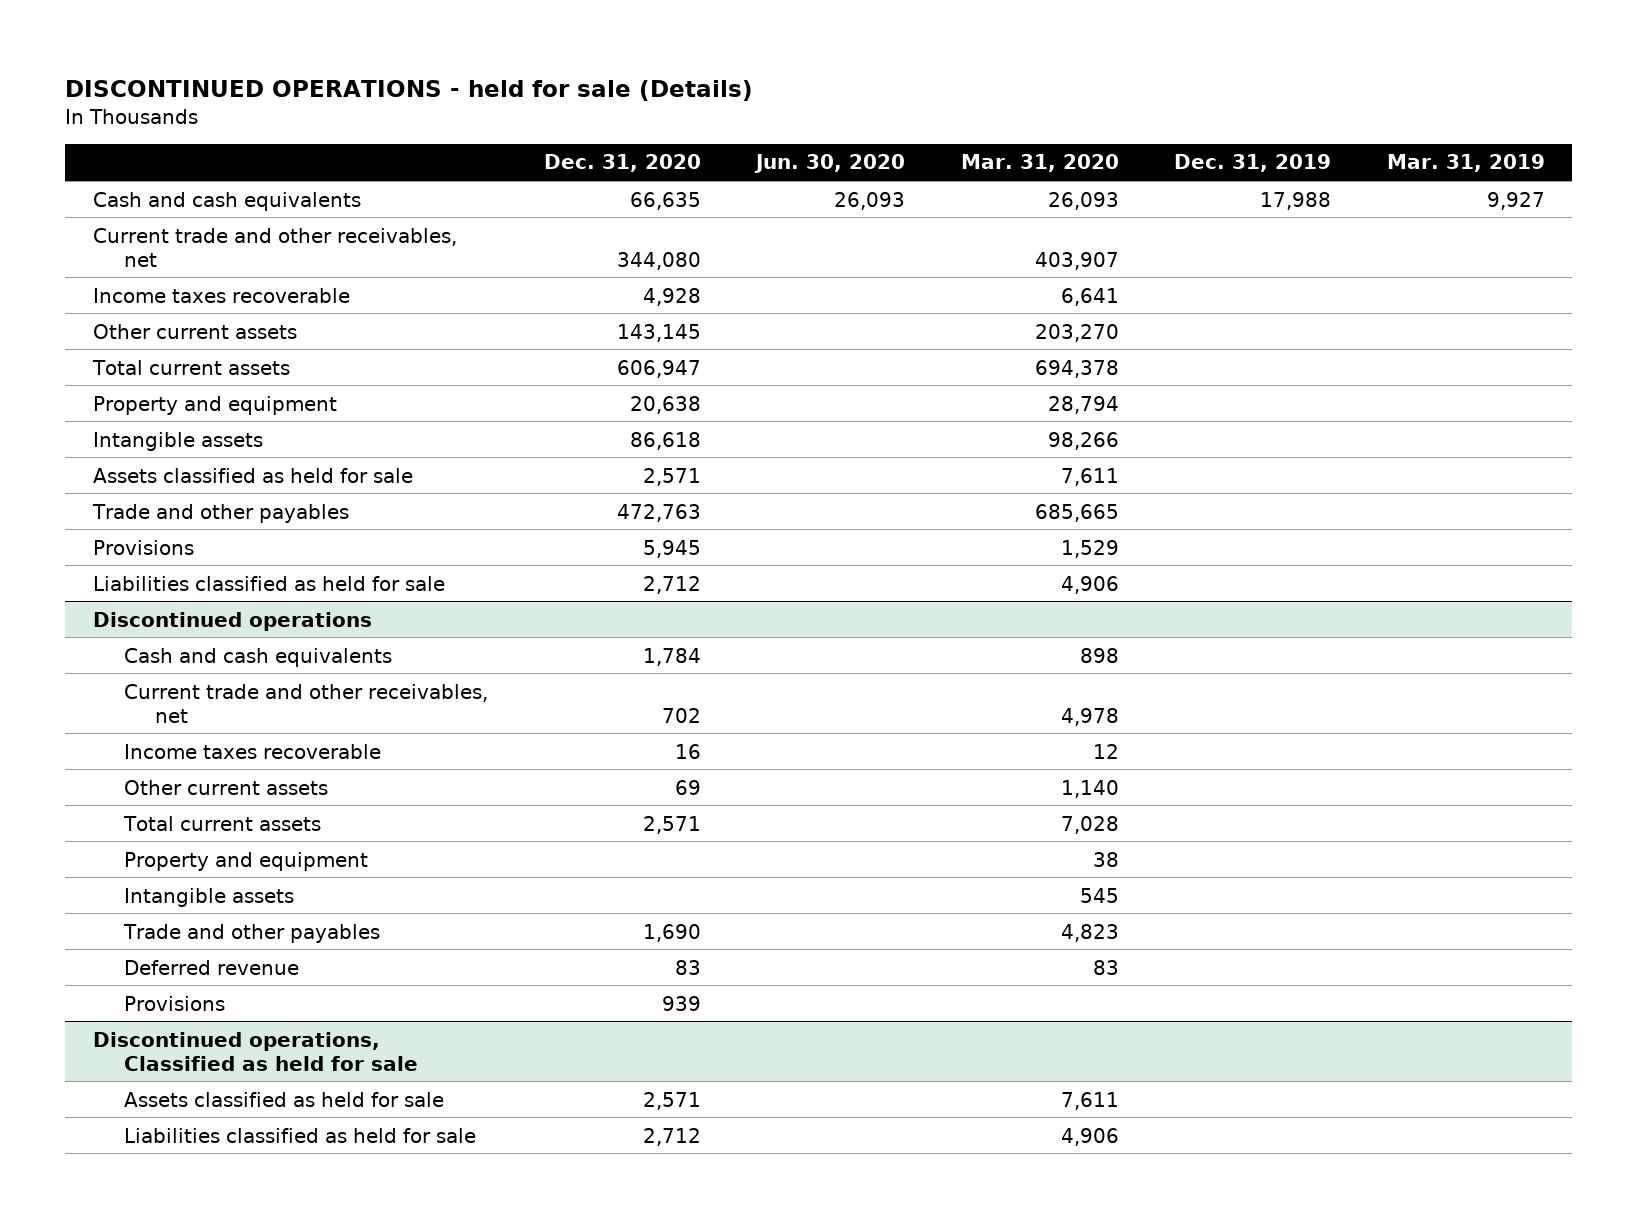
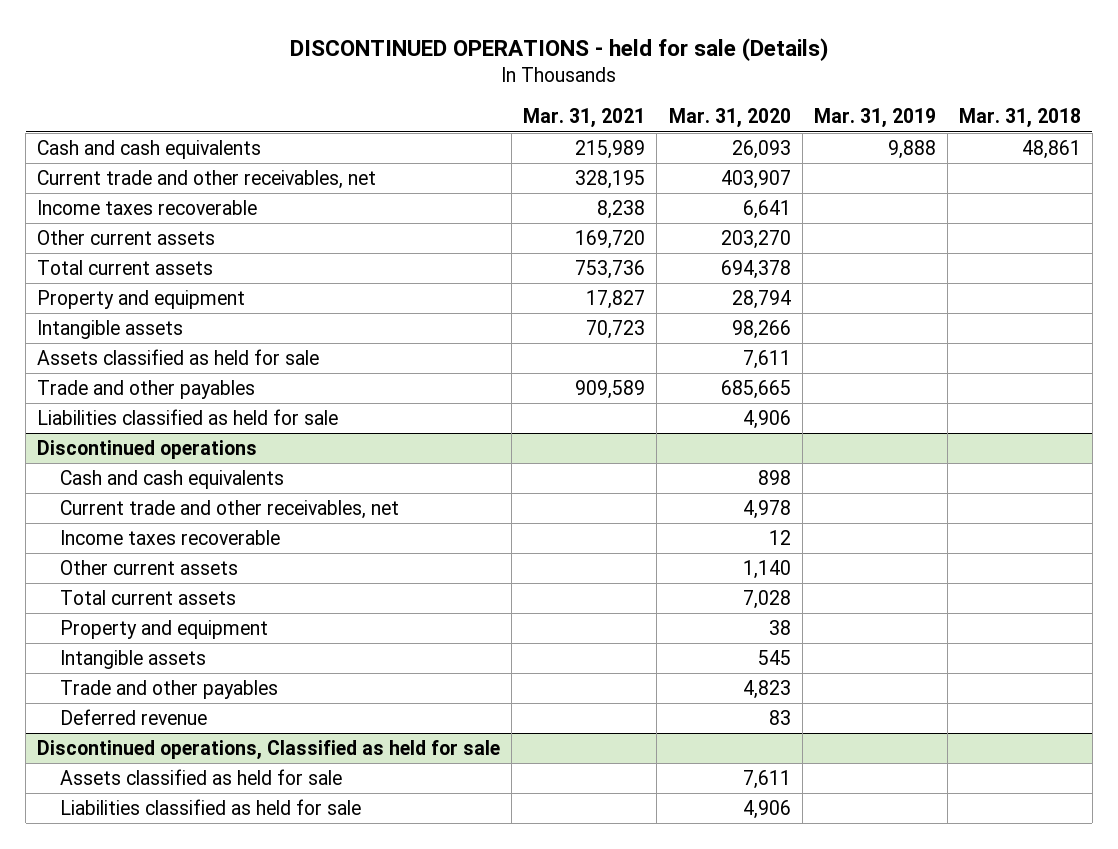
- | Dec. 31, 2020 | Jun. 30, 2020 | Mar. 31, 2020 | Dec. 31, 2019 | Mar. 31, 2019
+ | Mar. 31, 2021 | Mar. 31, 2020 | Mar. 31, 2019 | Mar. 31, 2018
- Cash and cash equivalents | 66,635 | 26,093 | 26,093 | 17,988 | 9,927
+ Cash and cash equivalents | 215,989 | 26,093 | 9,888 | 48,861
- Provisions | 5,945 | | 1,529 | |
@ Discontinued operations
- Provisions | 939 | | | |

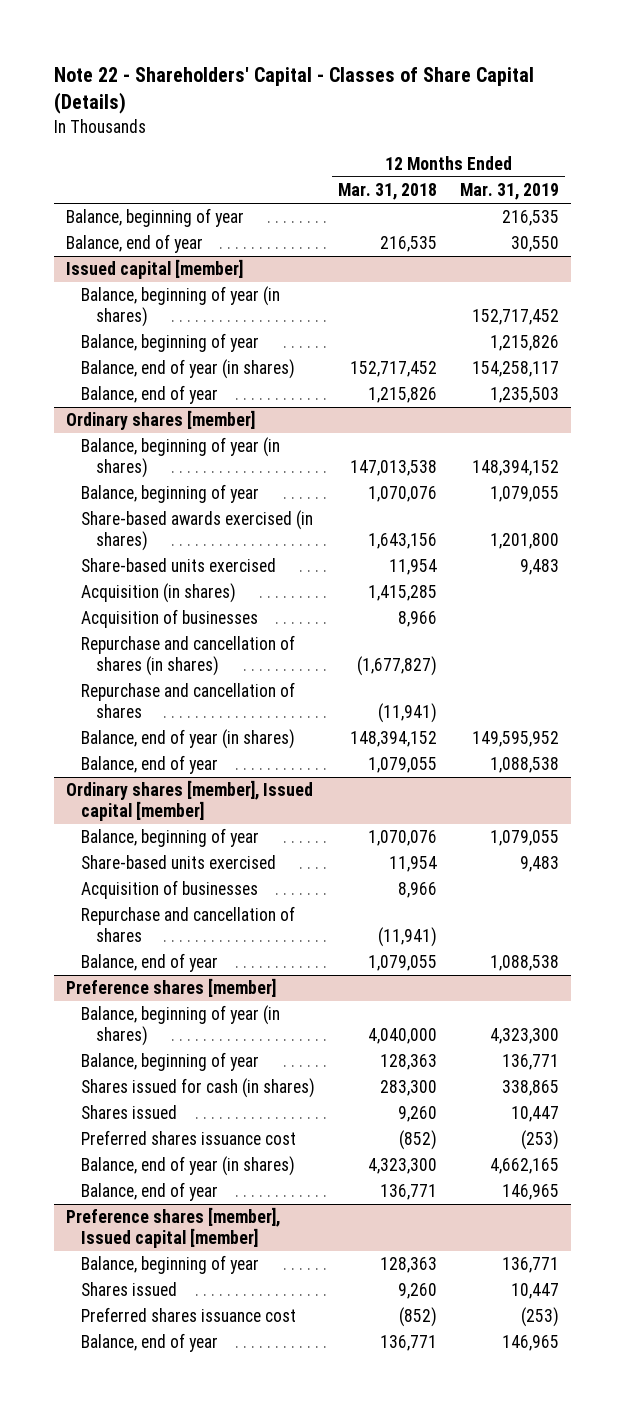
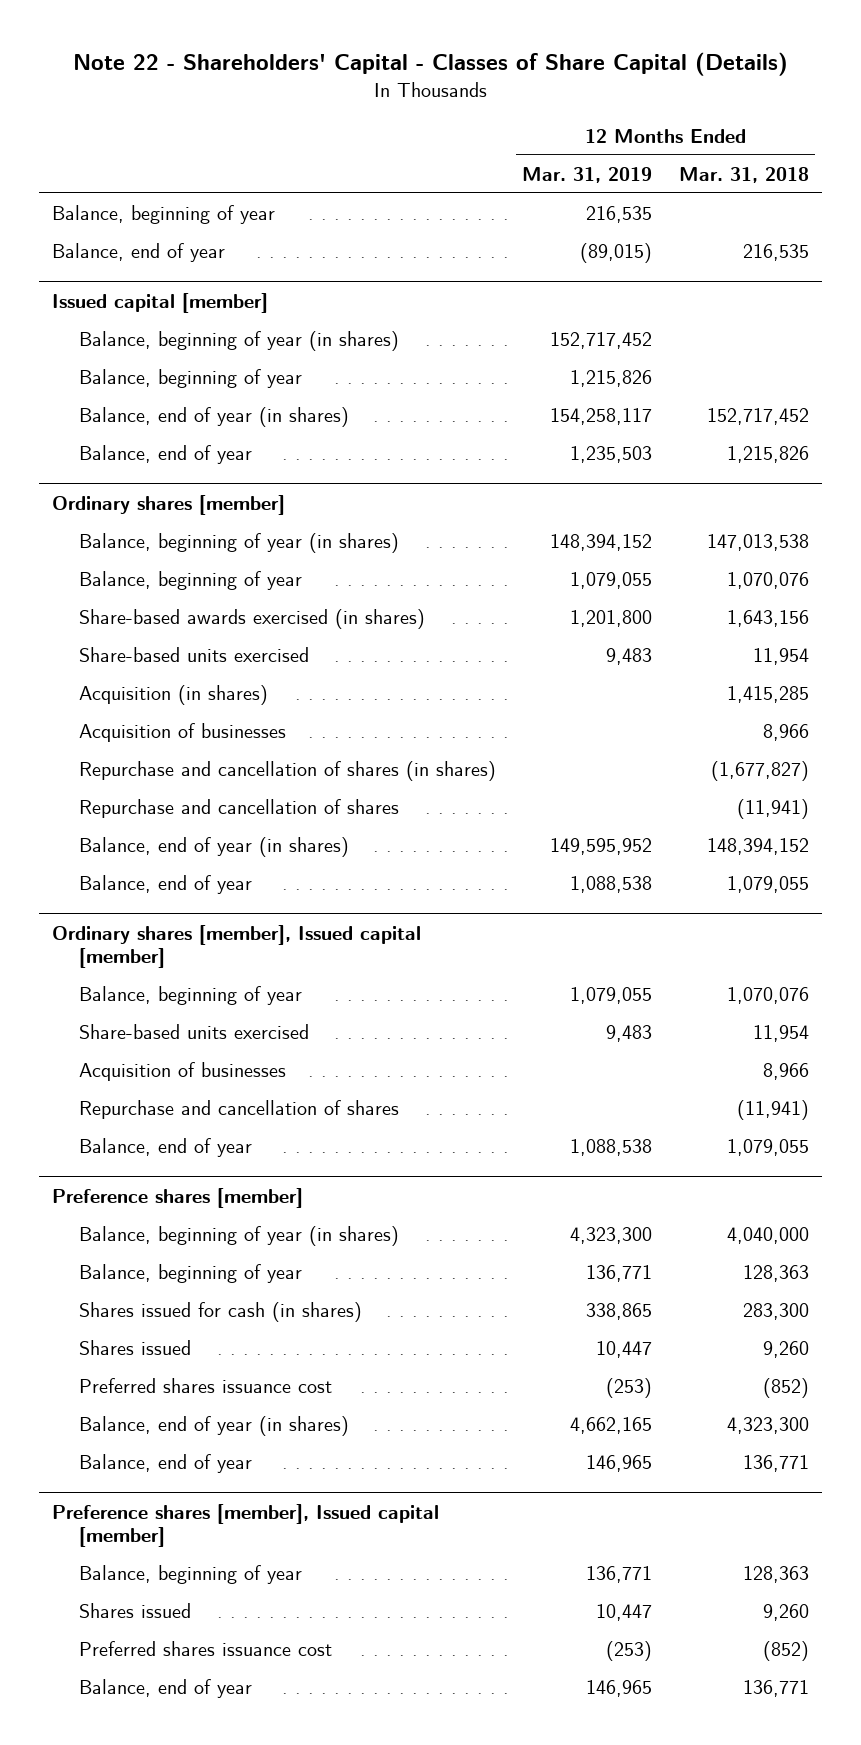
- | 12 Months Ended Mar. 31, 2018 | 12 Months Ended Mar. 31, 2019
+ | 12 Months Ended Mar. 31, 2019 | 12 Months Ended Mar. 31, 2018
- Balance, end of year | 216,535 | 30,550
+ Balance, end of year | (89,015) | 216,535

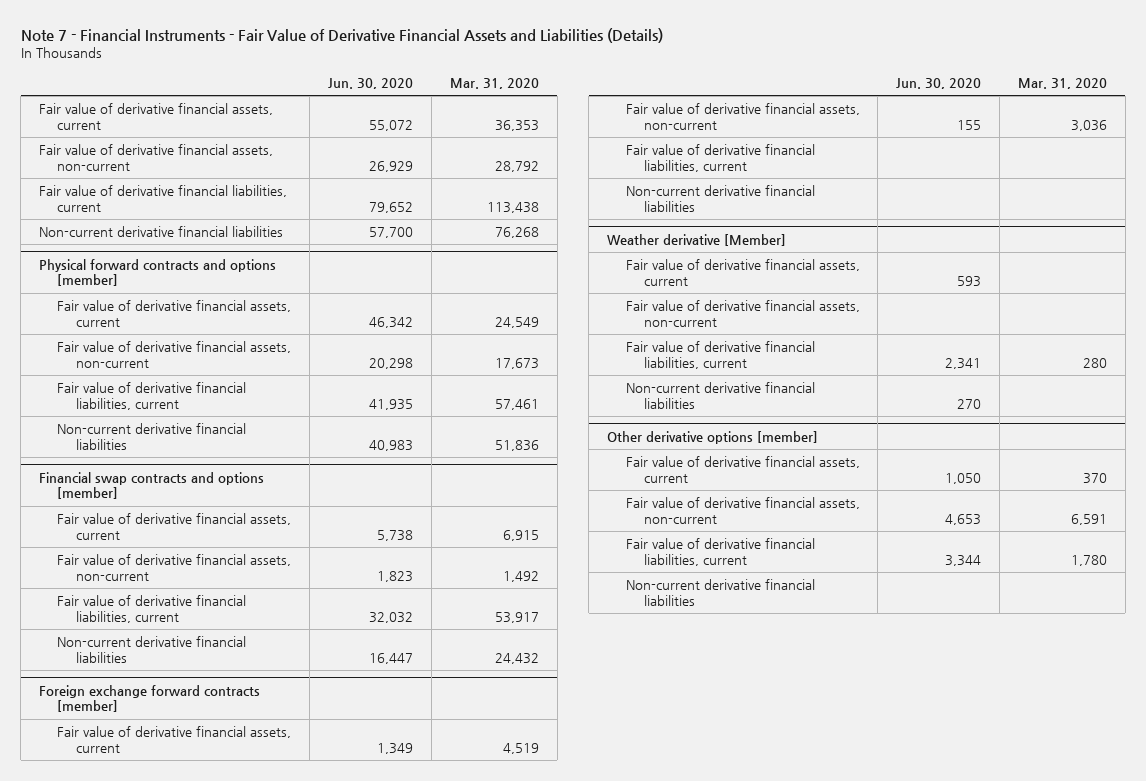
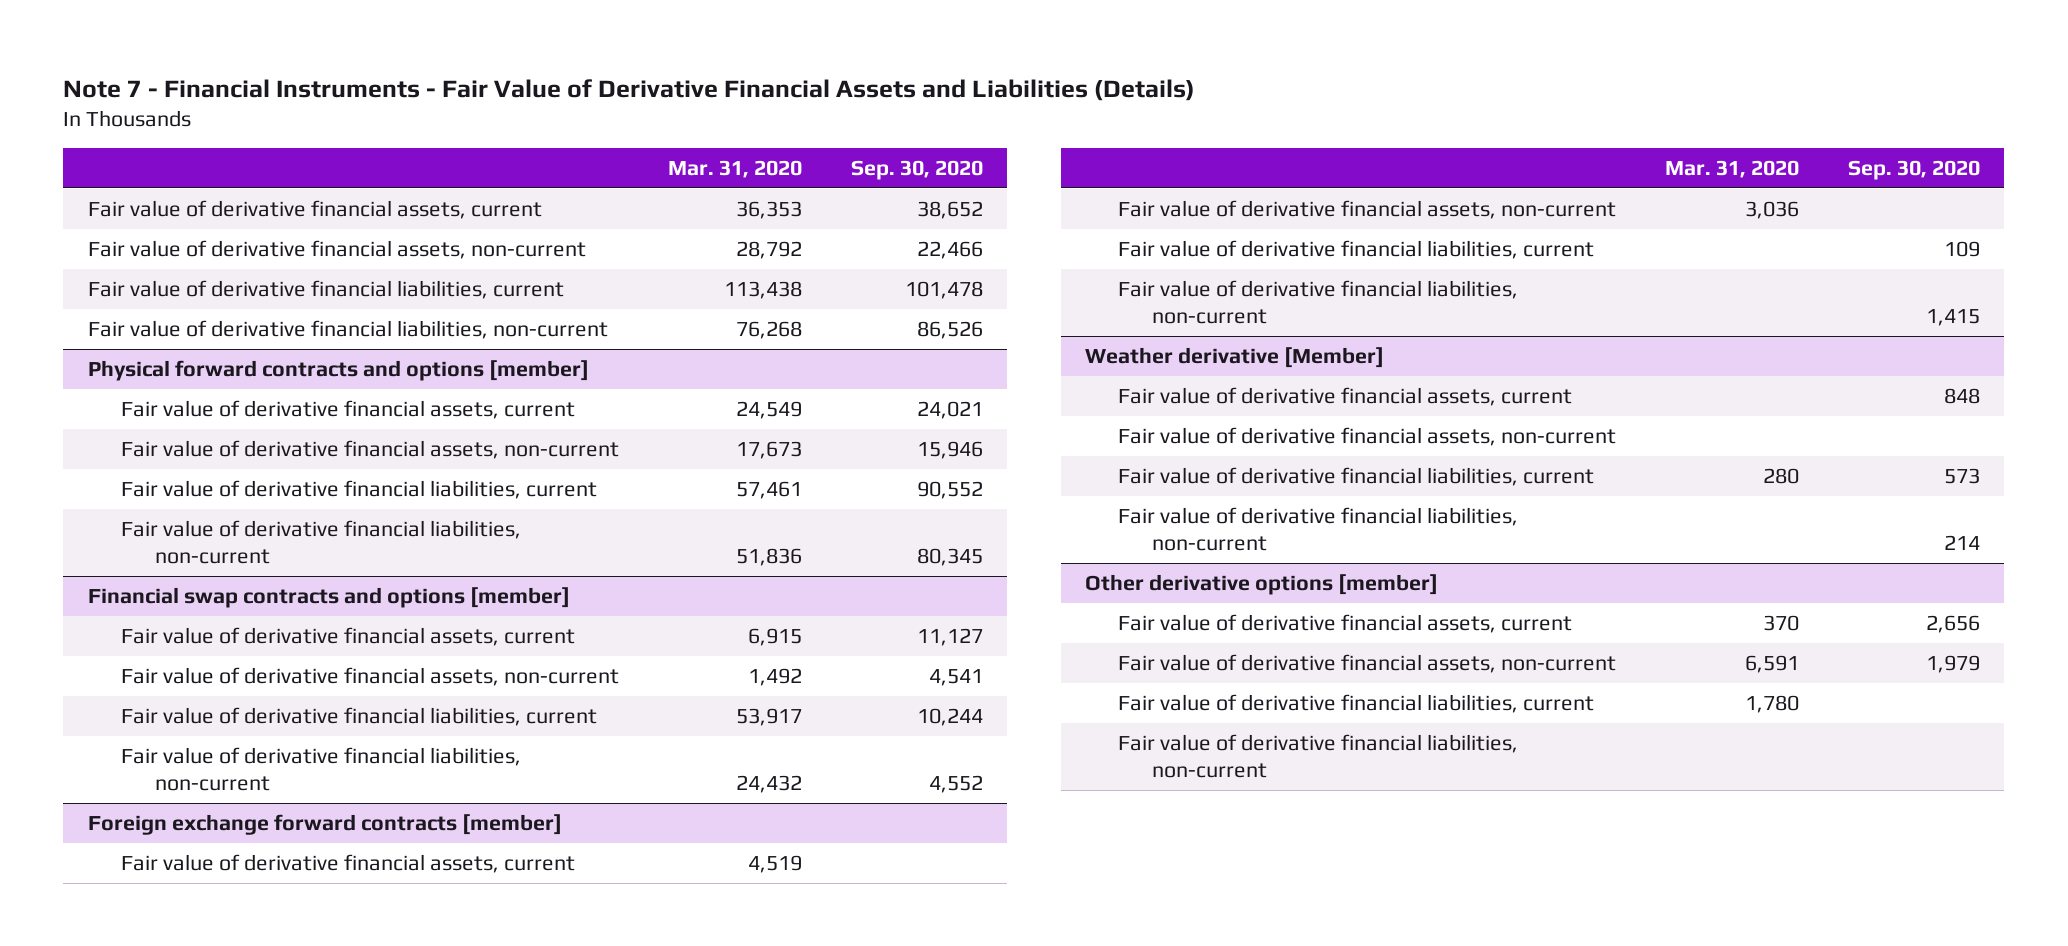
- | Jun. 30, 2020 | Mar. 31, 2020
+ | Mar. 31, 2020 | Sep. 30, 2020
- Non-current derivative financial liabilities | 57,700 | 76,268
+ Fair value of derivative financial liabilities, non-current | 76,268 | 86,526
@ Physical forward contracts and options [member]
- Non-current derivative financial liabilities | 40,983 | 51,836
+ Fair value of derivative financial liabilities, non-current | 51,836 | 80,345
@ Financial swap contracts and options [member]
- Non-current derivative financial liabilities | 16,447 | 24,432
+ Fair value of derivative financial liabilities, non-current | 24,432 | 4,552
@ Foreign exchange forward contracts [member]
- Non-current derivative financial liabilities
+ Fair value of derivative financial liabilities, non-current | | 1,415
@ Weather derivative [Member]
- Non-current derivative financial liabilities | 270 |
+ Fair value of derivative financial liabilities, non-current | | 214
@ Other derivative options [member]
- Non-current derivative financial liabilities
+ Fair value of derivative financial liabilities, non-current

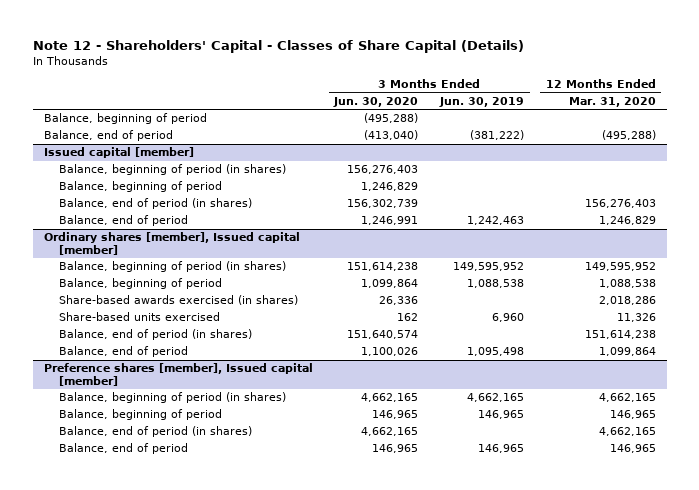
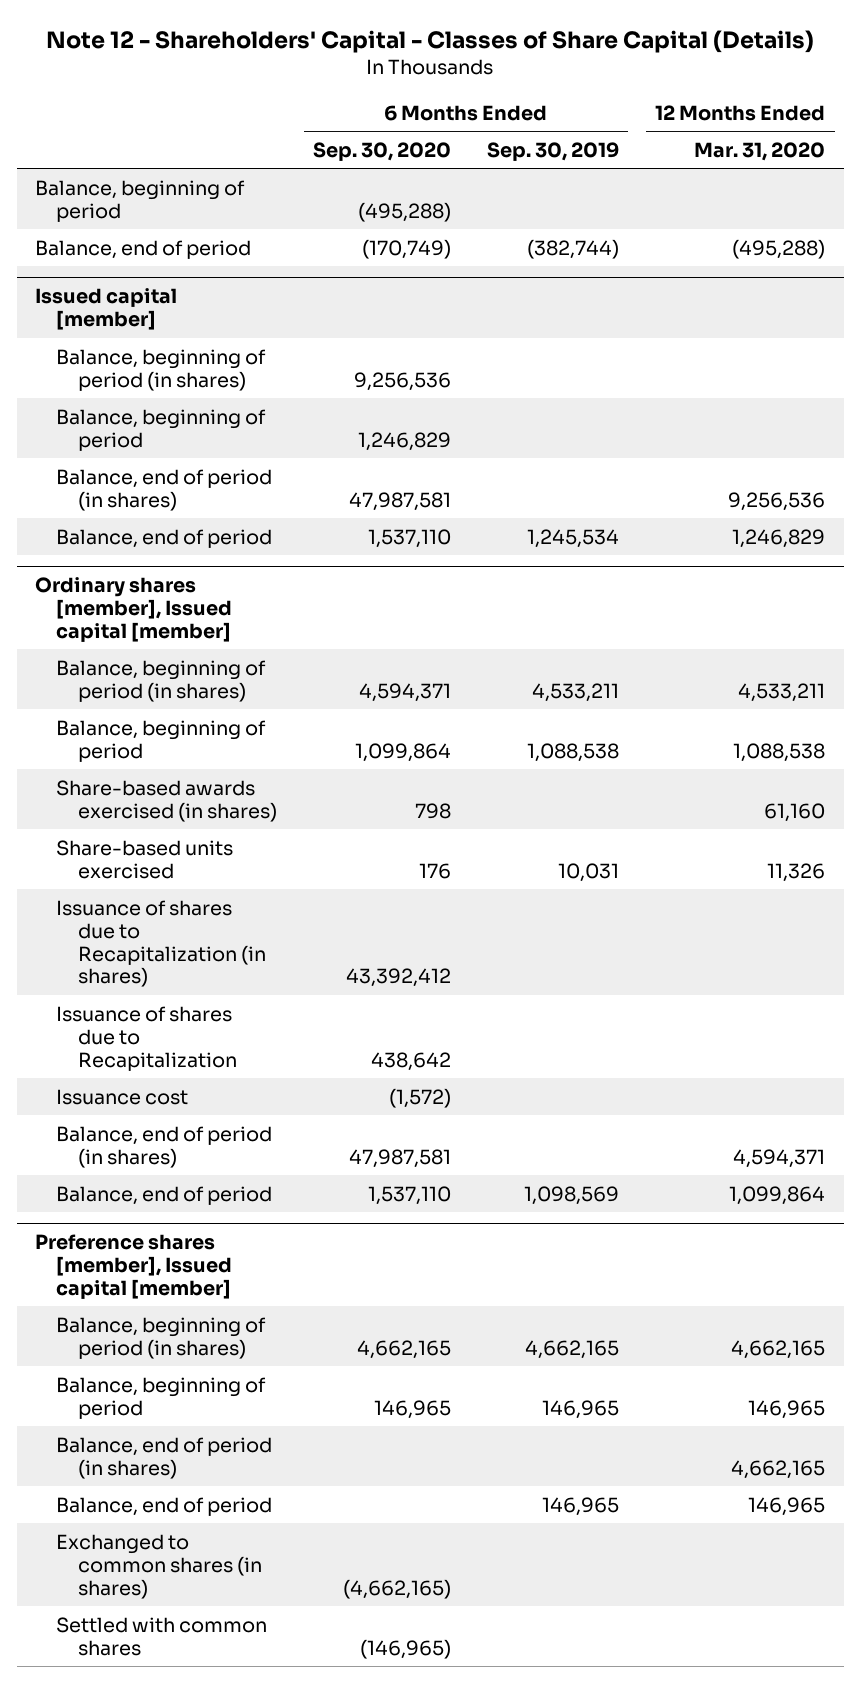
- | 3 Months Ended Jun. 30, 2020 | 3 Months Ended Jun. 30, 2019 | 12 Months Ended Mar. 31, 2020
+ | 6 Months Ended Sep. 30, 2020 | 6 Months Ended Sep. 30, 2019 | 12 Months Ended Mar. 31, 2020
@ Issued capital [member]
- Balance, end of period (in shares) | 156,302,739 | | 156,276,403
+ Balance, end of period (in shares) | 47,987,581 | | 9,256,536
@ Ordinary shares [member], Issued capital [member]
- Balance, beginning of period (in shares) | 151,614,238 | 149,595,952 | 149,595,952
+ Balance, beginning of period (in shares) | 4,594,371 | 4,533,211 | 4,533,211
- Share-based awards exercised (in shares) | 26,336 | | 2,018,286
+ Share-based awards exercised (in shares) | 798 | | 61,160
- Balance, end of period (in shares) | 151,640,574 | | 151,614,238
+ Issuance of shares due to Recapitalization (in shares) | 43,392,412 | |
+ Issuance of shares due to Recapitalization | 438,642 | |
+ Issuance cost | (1,572) | |
+ Balance, end of period (in shares) | 47,987,581 | | 4,594,371
@ Preference shares [member], Issued capital [member]
+ Exchanged to common shares (in shares) | (4,662,165) | |
+ Settled with common shares | (146,965) | |

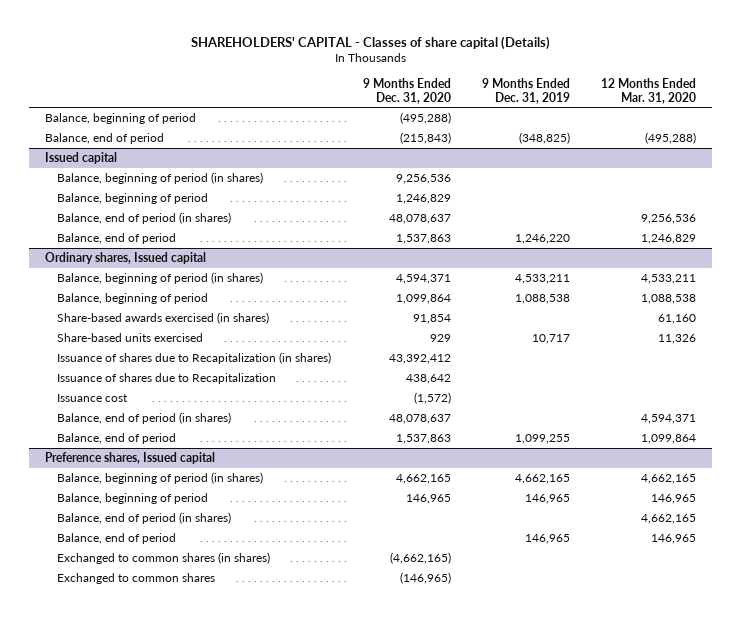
- Note 12 - Shareholders' Capital - Classes of Share Capital (Details)
+ SHAREHOLDERS' CAPITAL - Classes of share capital (Details)
- | 6 Months Ended Sep. 30, 2020 | 6 Months Ended Sep. 30, 2019 | 12 Months Ended Mar. 31, 2020
+ | 9 Months Ended Dec. 31, 2020 | 9 Months Ended Dec. 31, 2019 | 12 Months Ended Mar. 31, 2020
- Issued capital [member]
+ Issued capital
- Ordinary shares [member], Issued capital [member]
+ Ordinary shares, Issued capital
- Preference shares [member], Issued capital [member]
+ Preference shares, Issued capital
- Settled with common shares | (146,965) | |
+ Exchanged to common shares | (146,965) | |

